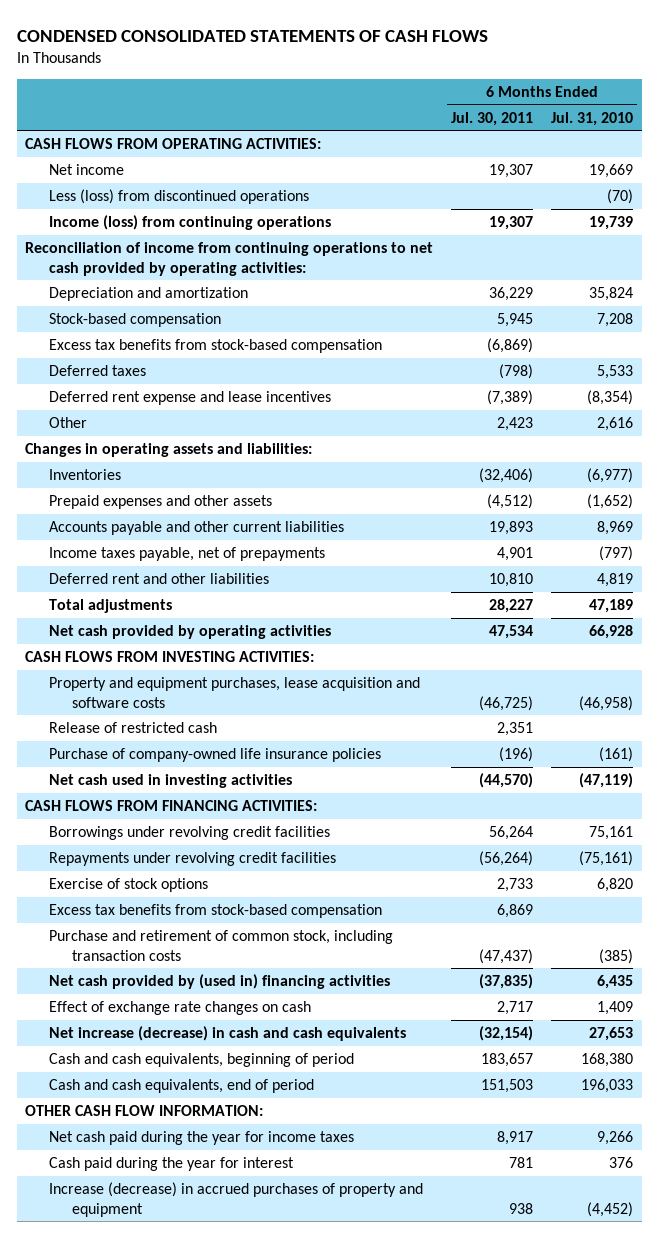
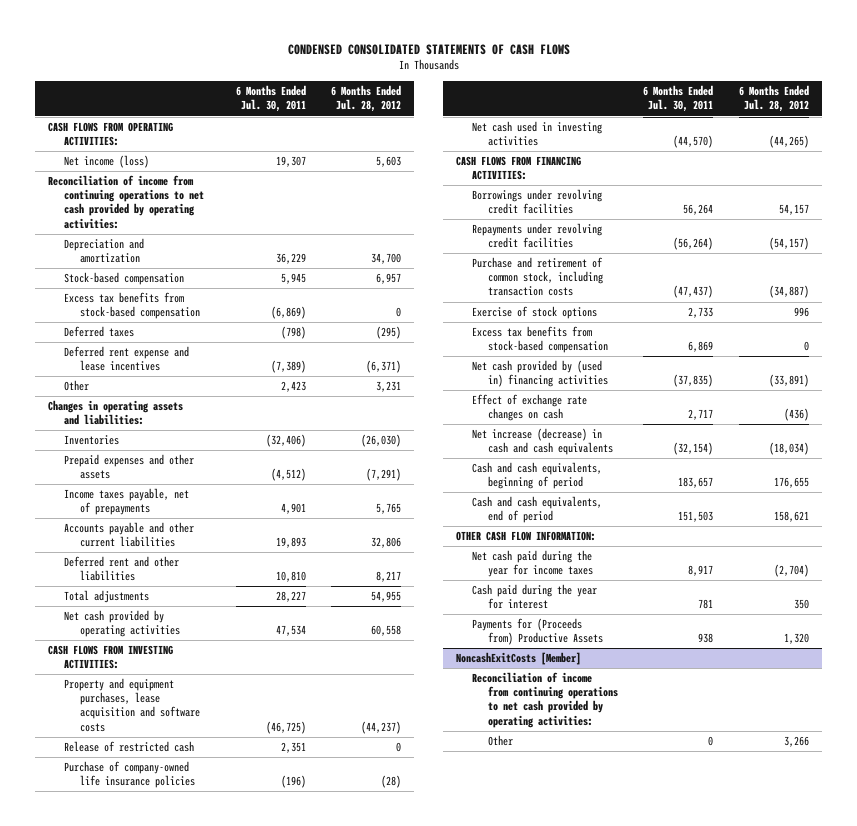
- | 6 Months Ended Jul. 30, 2011 | 6 Months Ended Jul. 31, 2010
+ | 6 Months Ended Jul. 30, 2011 | 6 Months Ended Jul. 28, 2012
- Net income | 19,307 | 19,669
- Less (loss) from discontinued operations | | (70)
- Income (loss) from continuing operations | 19,307 | 19,739
+ Net income (loss) | 19,307 | 5,603
moved down: Accounts payable and other current liabilities | 19,893 | 32,806
moved up: Purchase and retirement of common stock, including transaction costs | (47,437) | (34,887)
- Increase (decrease) in accrued purchases of property and equipment | 938 | (4,452)
+ Payments for (Proceeds from) Productive Assets | 938 | 1,320
+ NoncashExitCosts [Member]
+ Reconciliation of income from continuing operations to net cash provided by operating activities:
+ Other | 0 | 3,266

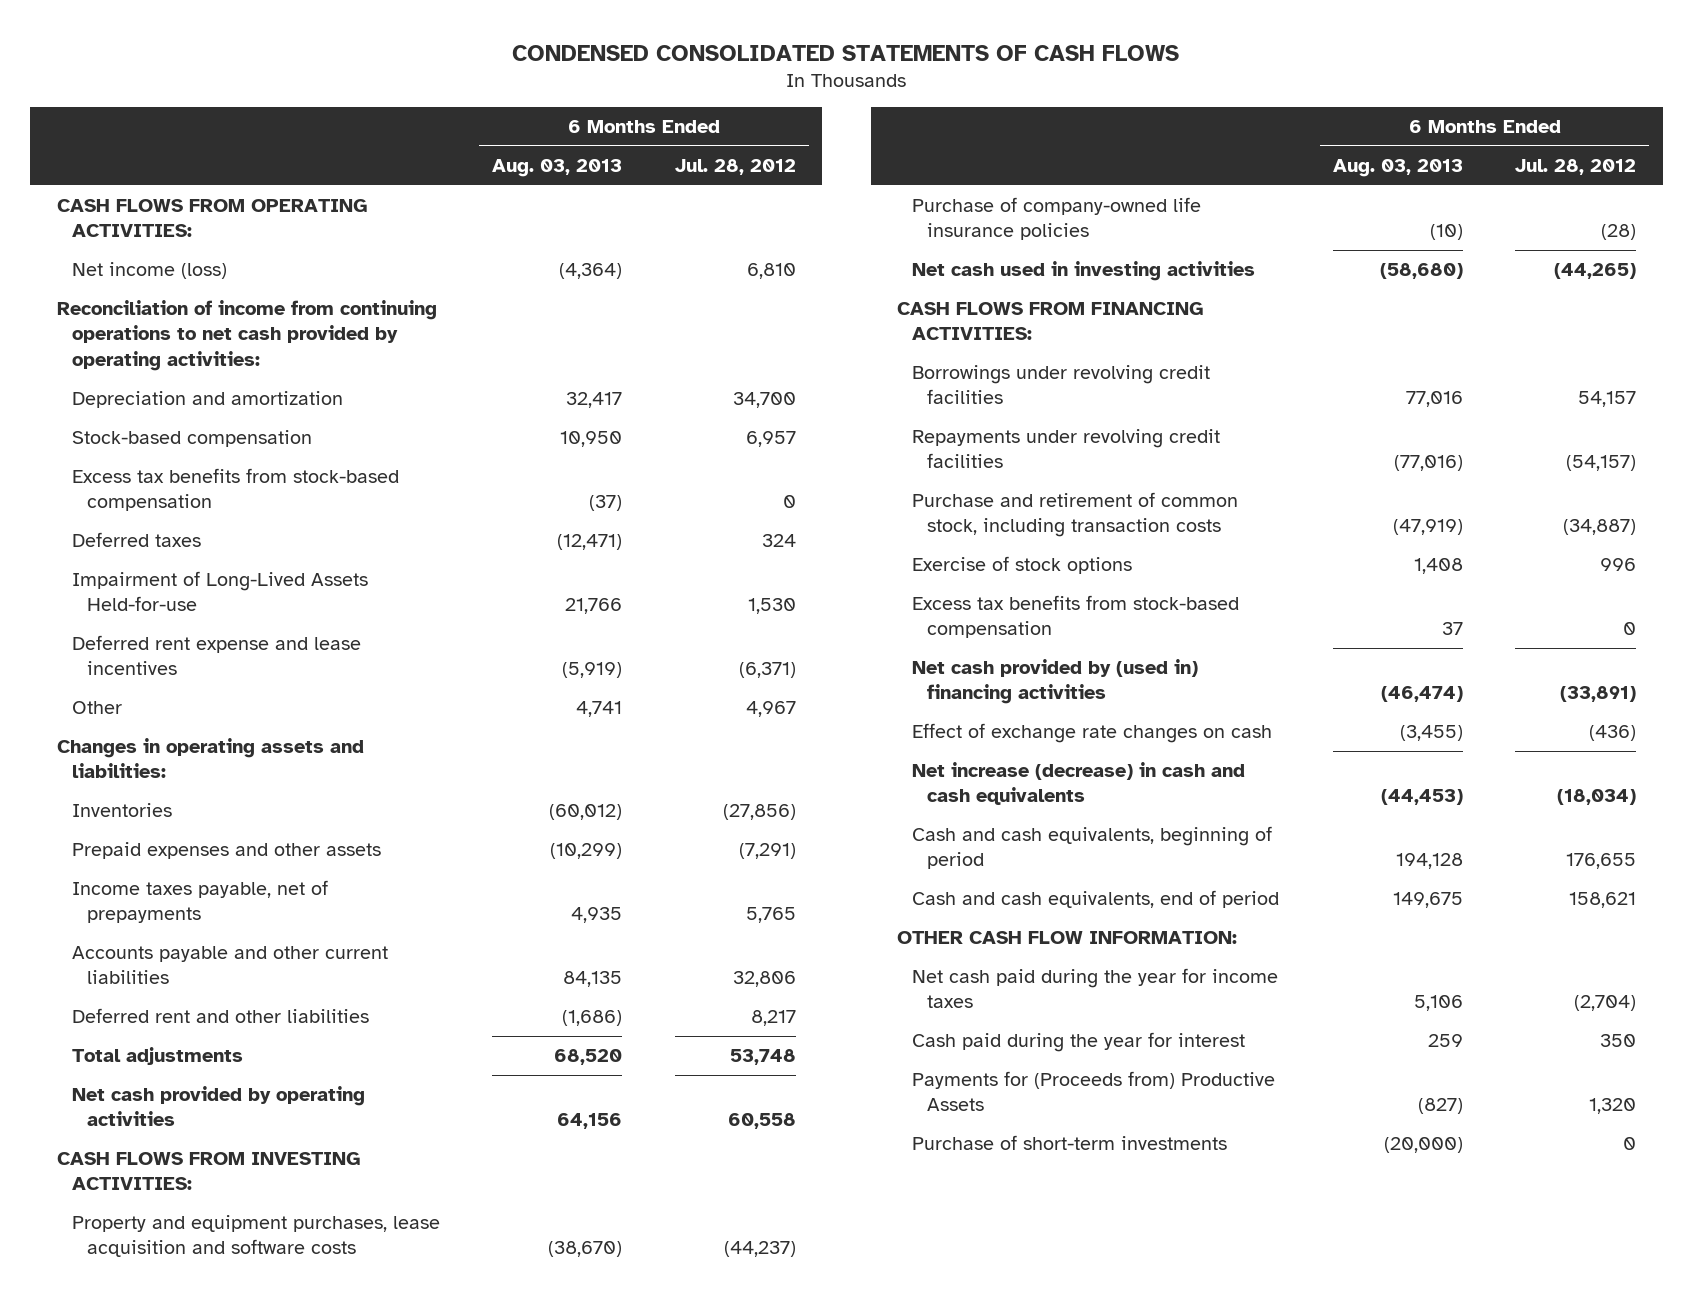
- | 6 Months Ended Jul. 30, 2011 | 6 Months Ended Jul. 28, 2012
+ | 6 Months Ended Aug. 03, 2013 | 6 Months Ended Jul. 28, 2012
- Net income (loss) | 19,307 | 5,603
+ Net income (loss) | (4,364) | 6,810
- Deferred taxes | (798) | (295)
+ Deferred taxes | (12,471) | 324
+ Impairment of Long-Lived Assets Held-for-use | 21,766 | 1,530
- Other | 2,423 | 3,231
+ Other | 4,741 | 4,967
- Inventories | (32,406) | (26,030)
+ Inventories | (60,012) | (27,856)
- Total adjustments | 28,227 | 54,955
+ Total adjustments | 68,520 | 53,748
- Release of restricted cash | 2,351 | 0
- NoncashExitCosts [Member]
- Reconciliation of income from continuing operations to net cash provided by operating activities:
- Other | 0 | 3,266
+ Purchase of short-term investments | (20,000) | 0

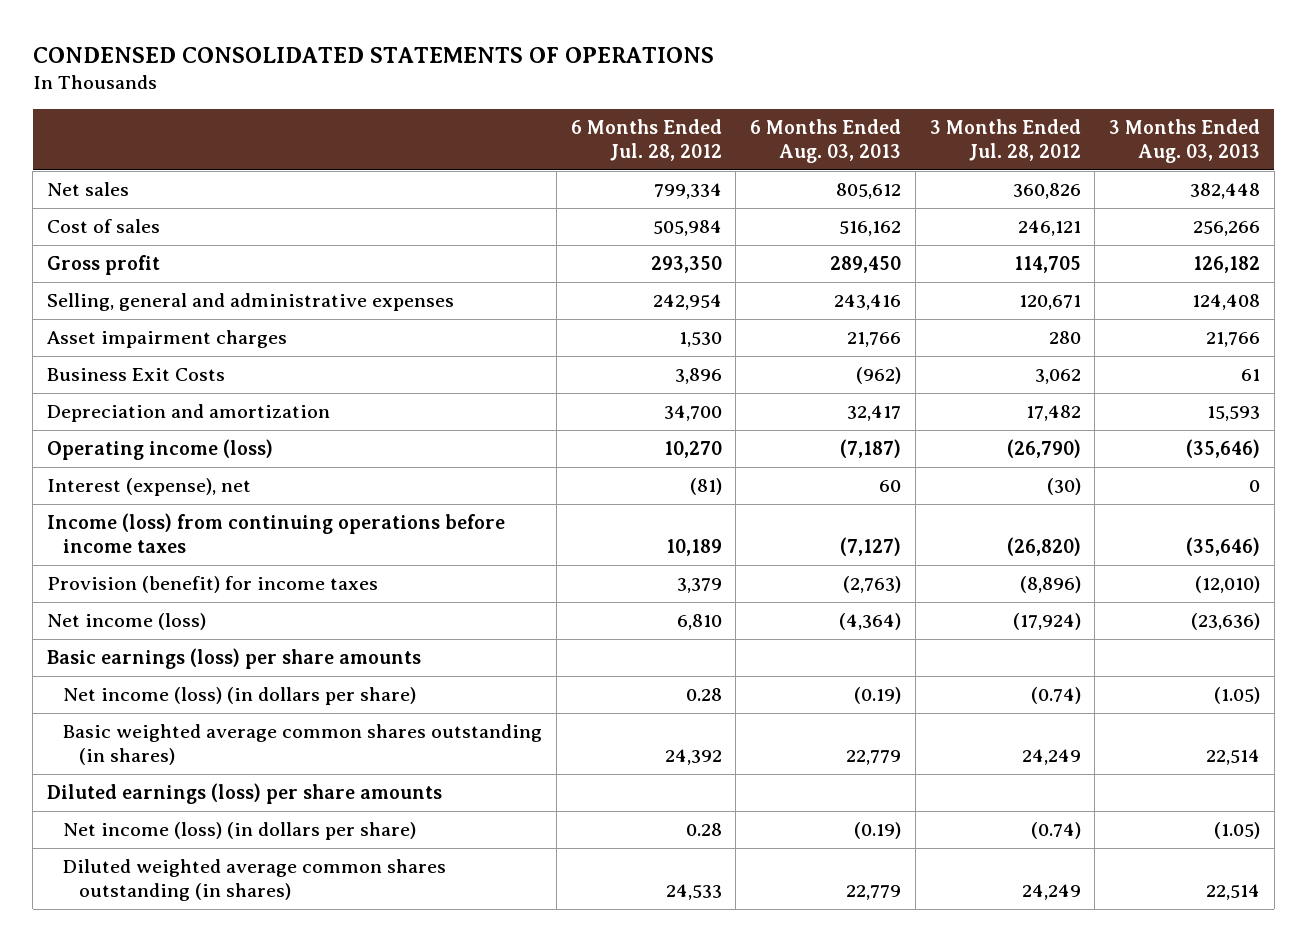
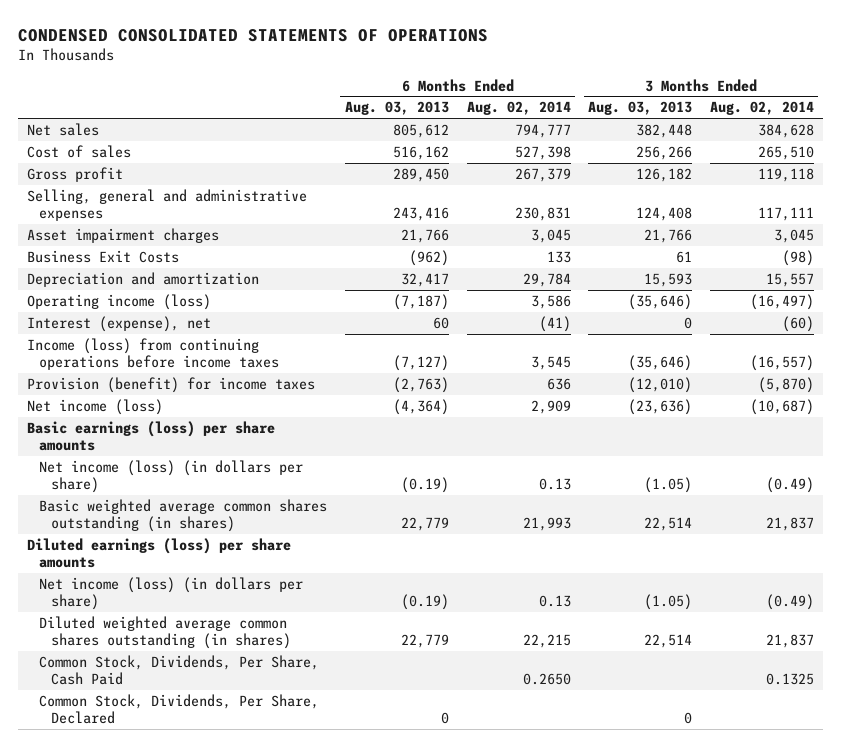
- | 6 Months Ended Jul. 28, 2012 | 6 Months Ended Aug. 03, 2013 | 3 Months Ended Jul. 28, 2012 | 3 Months Ended Aug. 03, 2013
+ | 6 Months Ended Aug. 03, 2013 | 6 Months Ended Aug. 02, 2014 | 3 Months Ended Aug. 03, 2013 | 3 Months Ended Aug. 02, 2014
+ Common Stock, Dividends, Per Share, Cash Paid | | 0.2650 | | 0.1325
+ Common Stock, Dividends, Per Share, Declared | 0 | | 0 |

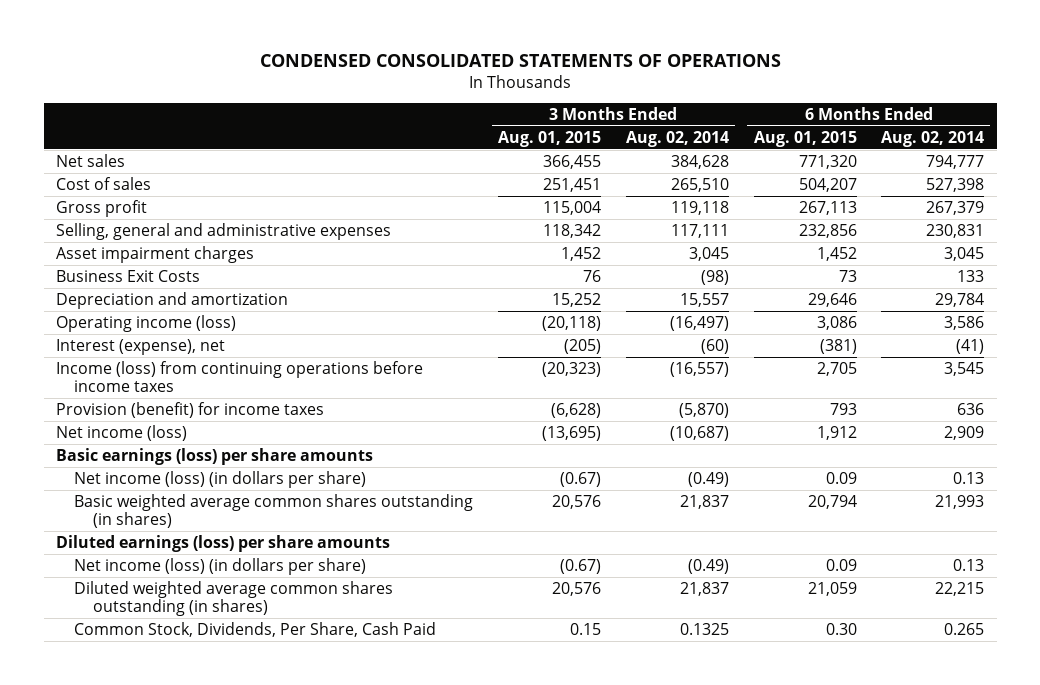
- | 6 Months Ended Aug. 03, 2013 | 6 Months Ended Aug. 02, 2014 | 3 Months Ended Aug. 03, 2013 | 3 Months Ended Aug. 02, 2014
+ | 3 Months Ended Aug. 01, 2015 | 3 Months Ended Aug. 02, 2014 | 6 Months Ended Aug. 01, 2015 | 6 Months Ended Aug. 02, 2014
- Common Stock, Dividends, Per Share, Cash Paid | | 0.2650 | | 0.1325
- Common Stock, Dividends, Per Share, Declared | 0 | | 0 |
+ Common Stock, Dividends, Per Share, Cash Paid | 0.15 | 0.1325 | 0.30 | 0.265

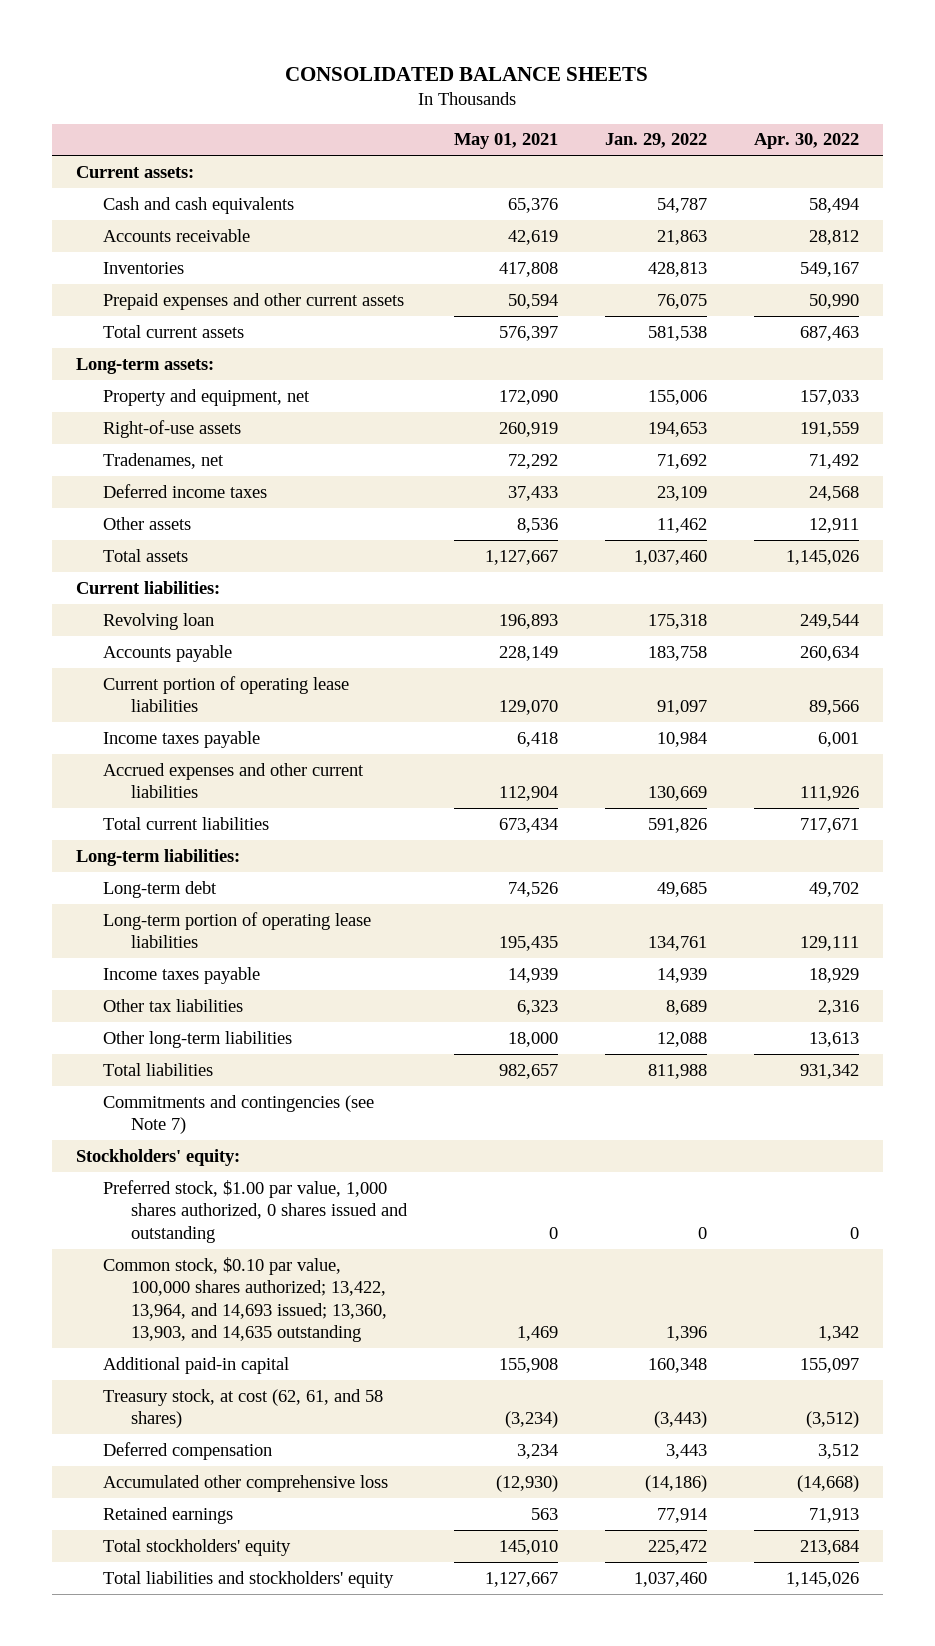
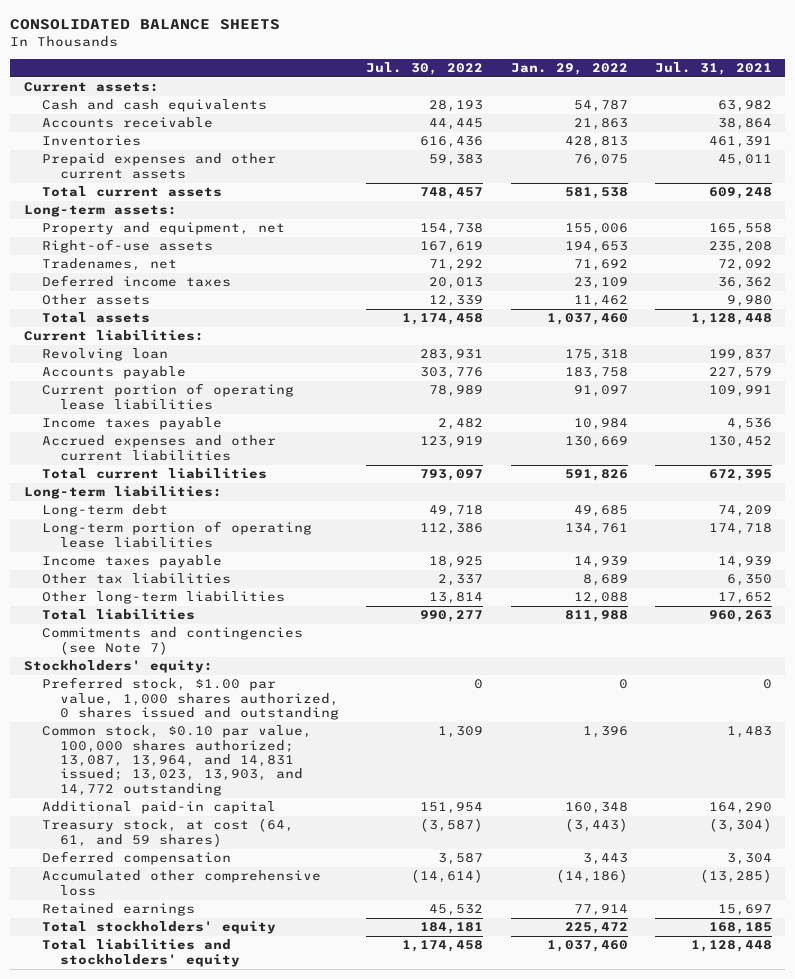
- | May 01, 2021 | Jan. 29, 2022 | Apr. 30, 2022
+ | Jul. 30, 2022 | Jan. 29, 2022 | Jul. 31, 2021
- Common stock, $0.10 par value, 100,000 shares authorized; 13,422, 13,964, and 14,693 issued; 13,360, 13,903, and 14,635 outstanding | 1,469 | 1,396 | 1,342
+ Common stock, $0.10 par value, 100,000 shares authorized; 13,087, 13,964, and 14,831 issued; 13,023, 13,903, and 14,772 outstanding | 1,309 | 1,396 | 1,483
- Treasury stock, at cost (62, 61, and 58 shares) | (3,234) | (3,443) | (3,512)
+ Treasury stock, at cost (64, 61, and 59 shares) | (3,587) | (3,443) | (3,304)

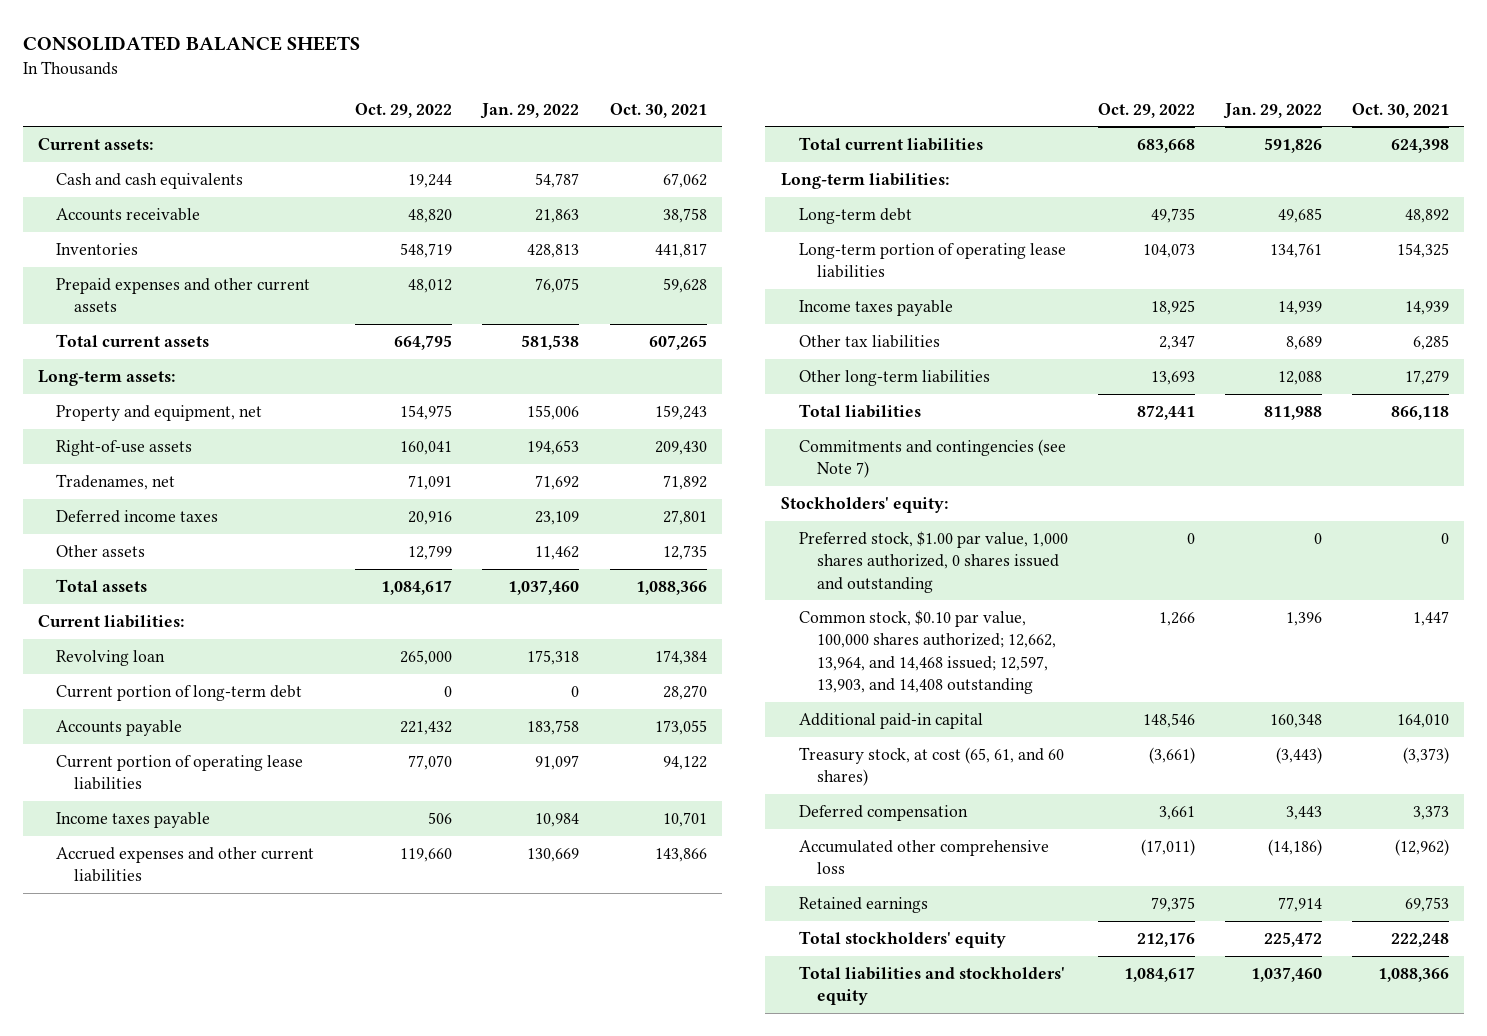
- | Jul. 30, 2022 | Jan. 29, 2022 | Jul. 31, 2021
+ | Oct. 29, 2022 | Jan. 29, 2022 | Oct. 30, 2021
+ Current portion of long-term debt | 0 | 0 | 28,270
- Common stock, $0.10 par value, 100,000 shares authorized; 13,087, 13,964, and 14,831 issued; 13,023, 13,903, and 14,772 outstanding | 1,309 | 1,396 | 1,483
+ Common stock, $0.10 par value, 100,000 shares authorized; 12,662, 13,964, and 14,468 issued; 12,597, 13,903, and 14,408 outstanding | 1,266 | 1,396 | 1,447
- Treasury stock, at cost (64, 61, and 59 shares) | (3,587) | (3,443) | (3,304)
+ Treasury stock, at cost (65, 61, and 60 shares) | (3,661) | (3,443) | (3,373)

